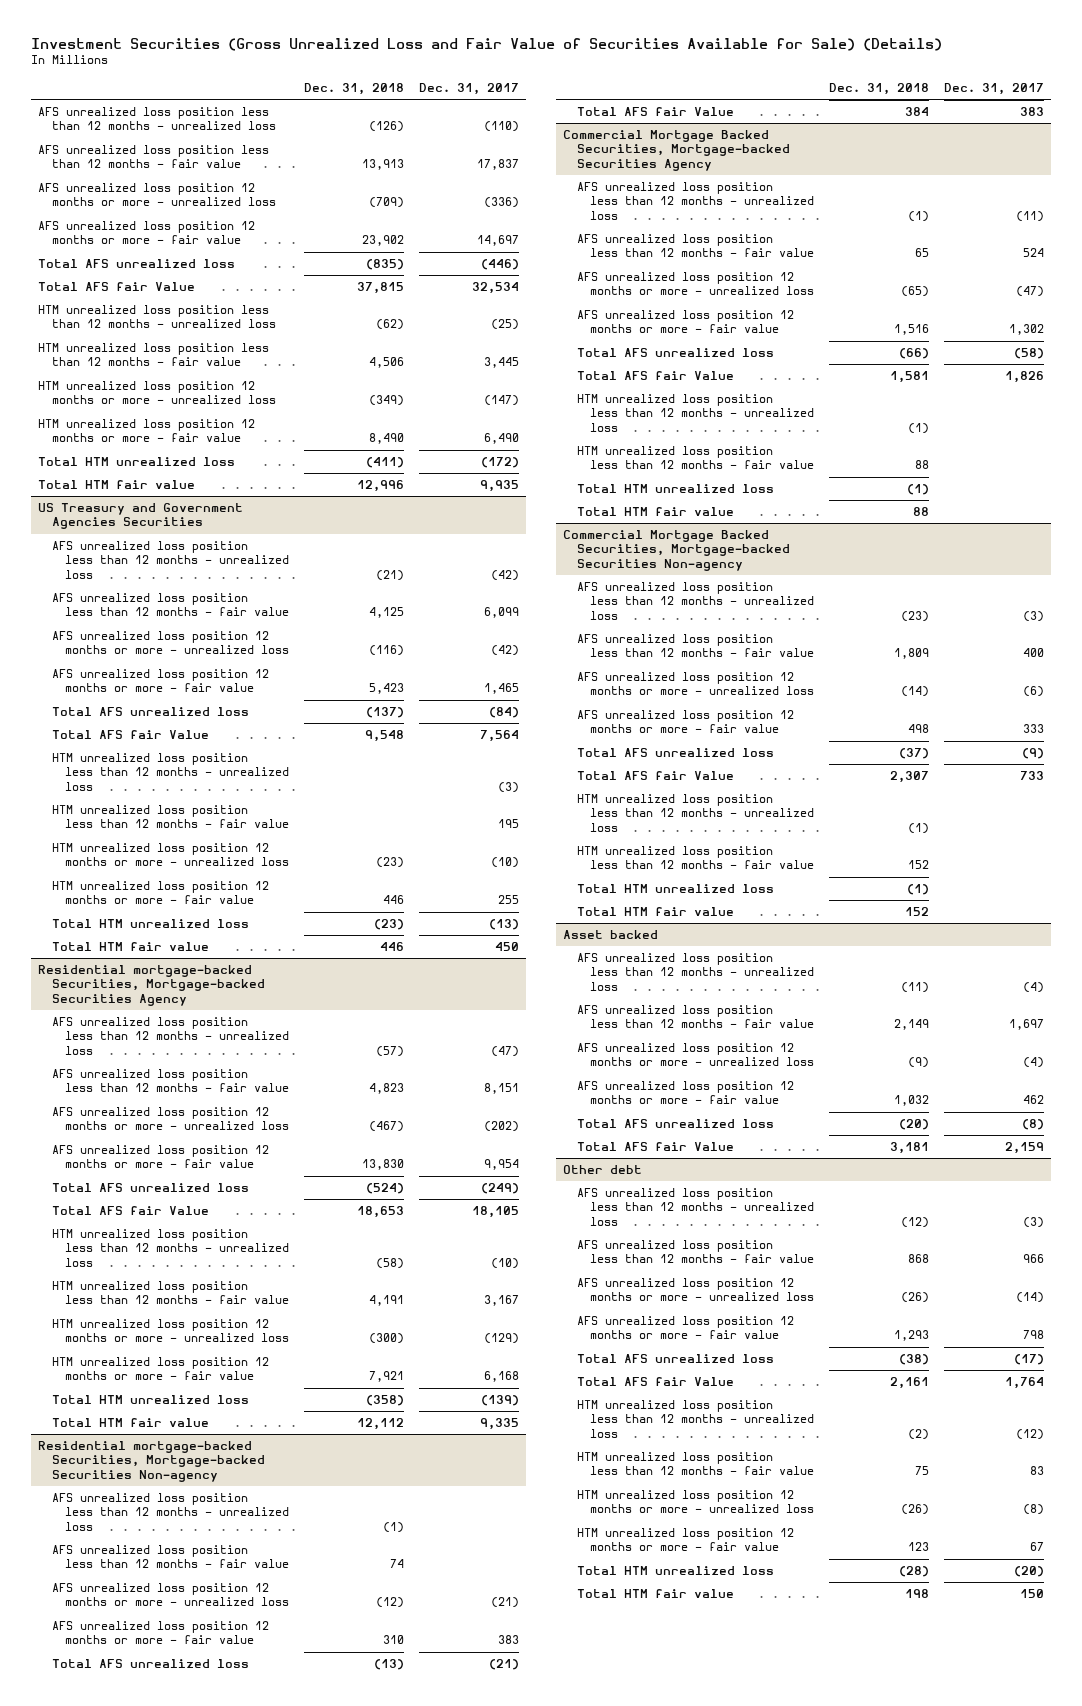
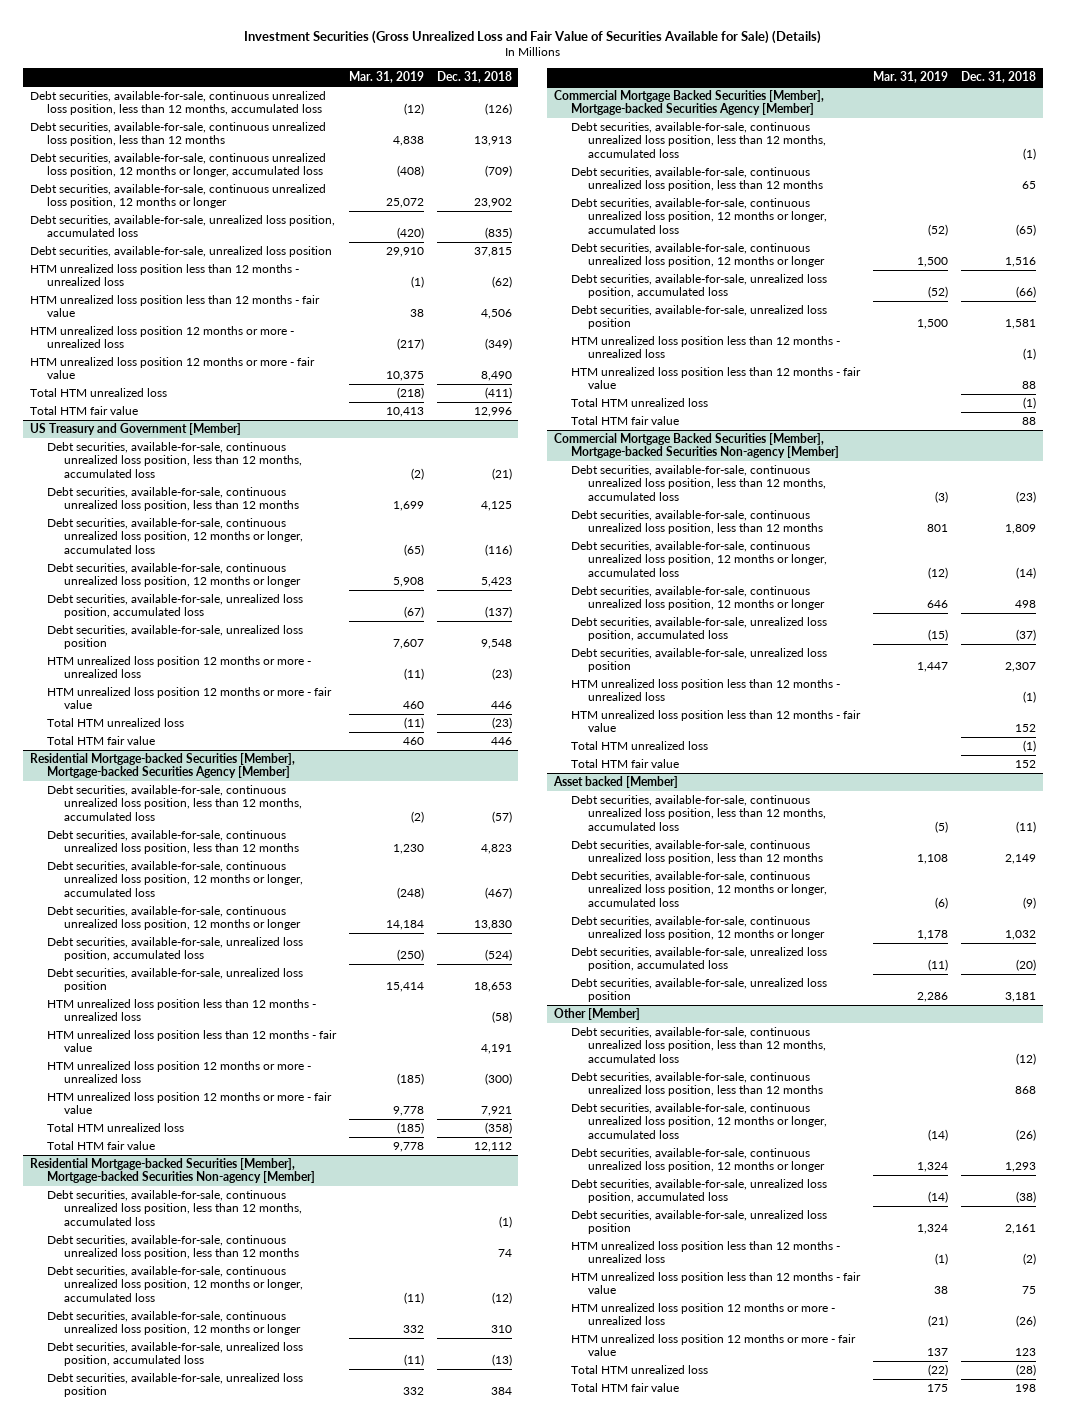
- | Dec. 31, 2018 | Dec. 31, 2017
+ | Mar. 31, 2019 | Dec. 31, 2018
- AFS unrealized loss position less than 12 months - unrealized loss | (126) | (110)
- AFS unrealized loss position less than 12 months - fair value | 13,913 | 17,837
- AFS unrealized loss position 12 months or more - unrealized loss | (709) | (336)
- AFS unrealized loss position 12 months or more - fair value | 23,902 | 14,697
- Total AFS unrealized loss | (835) | (446)
- Total AFS fair Value | 37,815 | 32,534
+ Debt securities, available-for-sale, continuous unrealized loss position, less than 12 months, accumulated loss | (12) | (126)
+ Debt securities, available-for-sale, continuous unrealized loss position, less than 12 months | 4,838 | 13,913
+ Debt securities, available-for-sale, continuous unrealized loss position, 12 months or longer, accumulated loss | (408) | (709)
+ Debt securities, available-for-sale, continuous unrealized loss position, 12 months or longer | 25,072 | 23,902
+ Debt securities, available-for-sale, unrealized loss position, accumulated loss | (420) | (835)
+ Debt securities, available-for-sale, unrealized loss position | 29,910 | 37,815
- US Treasury and Government Agencies Securities
- AFS unrealized loss position less than 12 months - unrealized loss | (21) | (42)
- AFS unrealized loss position less than 12 months - fair value | 4,125 | 6,099
- AFS unrealized loss position 12 months or more - unrealized loss | (116) | (42)
- AFS unrealized loss position 12 months or more - fair value | 5,423 | 1,465
- Total AFS unrealized loss | (137) | (84)
- Total AFS fair Value | 9,548 | 7,564
- HTM unrealized loss position less than 12 months - unrealized loss | | (3)
- HTM unrealized loss position less than 12 months - fair value | | 195
+ US Treasury and Government [Member]
+ Debt securities, available-for-sale, continuous unrealized loss position, less than 12 months, accumulated loss | (2) | (21)
+ Debt securities, available-for-sale, continuous unrealized loss position, less than 12 months | 1,699 | 4,125
+ Debt securities, available-for-sale, continuous unrealized loss position, 12 months or longer, accumulated loss | (65) | (116)
+ Debt securities, available-for-sale, continuous unrealized loss position, 12 months or longer | 5,908 | 5,423
+ Debt securities, available-for-sale, unrealized loss position, accumulated loss | (67) | (137)
+ Debt securities, available-for-sale, unrealized loss position | 7,607 | 9,548
- Residential mortgage-backed Securities, Mortgage-backed Securities Agency
- AFS unrealized loss position less than 12 months - unrealized loss | (57) | (47)
- AFS unrealized loss position less than 12 months - fair value | 4,823 | 8,151
- AFS unrealized loss position 12 months or more - unrealized loss | (467) | (202)
- AFS unrealized loss position 12 months or more - fair value | 13,830 | 9,954
- Total AFS unrealized loss | (524) | (249)
- Total AFS fair Value | 18,653 | 18,105
+ Residential Mortgage-backed Securities [Member], Mortgage-backed Securities Agency [Member]
+ Debt securities, available-for-sale, continuous unrealized loss position, less than 12 months, accumulated loss | (2) | (57)
+ Debt securities, available-for-sale, continuous unrealized loss position, less than 12 months | 1,230 | 4,823
+ Debt securities, available-for-sale, continuous unrealized loss position, 12 months or longer, accumulated loss | (248) | (467)
+ Debt securities, available-for-sale, continuous unrealized loss position, 12 months or longer | 14,184 | 13,830
+ Debt securities, available-for-sale, unrealized loss position, accumulated loss | (250) | (524)
+ Debt securities, available-for-sale, unrealized loss position | 15,414 | 18,653
- Residential mortgage-backed Securities, Mortgage-backed Securities Non-agency
- AFS unrealized loss position less than 12 months - unrealized loss | (1) |
- AFS unrealized loss position less than 12 months - fair value | 74 |
- AFS unrealized loss position 12 months or more - unrealized loss | (12) | (21)
- AFS unrealized loss position 12 months or more - fair value | 310 | 383
- Total AFS unrealized loss | (13) | (21)
- Total AFS fair Value | 384 | 383
- Commercial Mortgage Backed Securities, Mortgage-backed Securities Agency
- AFS unrealized loss position less than 12 months - unrealized loss | (1) | (11)
- AFS unrealized loss position less than 12 months - fair value | 65 | 524
- AFS unrealized loss position 12 months or more - unrealized loss | (65) | (47)
- AFS unrealized loss position 12 months or more - fair value | 1,516 | 1,302
- Total AFS unrealized loss | (66) | (58)
- Total AFS fair Value | 1,581 | 1,826
+ Residential Mortgage-backed Securities [Member], Mortgage-backed Securities Non-agency [Member]
+ Debt securities, available-for-sale, continuous unrealized loss position, less than 12 months, accumulated loss | | (1)
+ Debt securities, available-for-sale, continuous unrealized loss position, less than 12 months | | 74
+ Debt securities, available-for-sale, continuous unrealized loss position, 12 months or longer, accumulated loss | (11) | (12)
+ Debt securities, available-for-sale, continuous unrealized loss position, 12 months or longer | 332 | 310
+ Debt securities, available-for-sale, unrealized loss position, accumulated loss | (11) | (13)
+ Debt securities, available-for-sale, unrealized loss position | 332 | 384
+ Commercial Mortgage Backed Securities [Member], Mortgage-backed Securities Agency [Member]
+ Debt securities, available-for-sale, continuous unrealized loss position, less than 12 months, accumulated loss | | (1)
+ Debt securities, available-for-sale, continuous unrealized loss position, less than 12 months | | 65
+ Debt securities, available-for-sale, continuous unrealized loss position, 12 months or longer, accumulated loss | (52) | (65)
+ Debt securities, available-for-sale, continuous unrealized loss position, 12 months or longer | 1,500 | 1,516
+ Debt securities, available-for-sale, unrealized loss position, accumulated loss | (52) | (66)
+ Debt securities, available-for-sale, unrealized loss position | 1,500 | 1,581
- Commercial Mortgage Backed Securities, Mortgage-backed Securities Non-agency
- AFS unrealized loss position less than 12 months - unrealized loss | (23) | (3)
- AFS unrealized loss position less than 12 months - fair value | 1,809 | 400
- AFS unrealized loss position 12 months or more - unrealized loss | (14) | (6)
- AFS unrealized loss position 12 months or more - fair value | 498 | 333
- Total AFS unrealized loss | (37) | (9)
- Total AFS fair Value | 2,307 | 733
+ Commercial Mortgage Backed Securities [Member], Mortgage-backed Securities Non-agency [Member]
+ Debt securities, available-for-sale, continuous unrealized loss position, less than 12 months, accumulated loss | (3) | (23)
+ Debt securities, available-for-sale, continuous unrealized loss position, less than 12 months | 801 | 1,809
+ Debt securities, available-for-sale, continuous unrealized loss position, 12 months or longer, accumulated loss | (12) | (14)
+ Debt securities, available-for-sale, continuous unrealized loss position, 12 months or longer | 646 | 498
+ Debt securities, available-for-sale, unrealized loss position, accumulated loss | (15) | (37)
+ Debt securities, available-for-sale, unrealized loss position | 1,447 | 2,307
- Asset backed
- AFS unrealized loss position less than 12 months - unrealized loss | (11) | (4)
- AFS unrealized loss position less than 12 months - fair value | 2,149 | 1,697
- AFS unrealized loss position 12 months or more - unrealized loss | (9) | (4)
- AFS unrealized loss position 12 months or more - fair value | 1,032 | 462
- Total AFS unrealized loss | (20) | (8)
- Total AFS fair Value | 3,181 | 2,159
- Other debt
- AFS unrealized loss position less than 12 months - unrealized loss | (12) | (3)
- AFS unrealized loss position less than 12 months - fair value | 868 | 966
- AFS unrealized loss position 12 months or more - unrealized loss | (26) | (14)
- AFS unrealized loss position 12 months or more - fair value | 1,293 | 798
- Total AFS unrealized loss | (38) | (17)
- Total AFS fair Value | 2,161 | 1,764
+ Asset backed [Member]
+ Debt securities, available-for-sale, continuous unrealized loss position, less than 12 months, accumulated loss | (5) | (11)
+ Debt securities, available-for-sale, continuous unrealized loss position, less than 12 months | 1,108 | 2,149
+ Debt securities, available-for-sale, continuous unrealized loss position, 12 months or longer, accumulated loss | (6) | (9)
+ Debt securities, available-for-sale, continuous unrealized loss position, 12 months or longer | 1,178 | 1,032
+ Debt securities, available-for-sale, unrealized loss position, accumulated loss | (11) | (20)
+ Debt securities, available-for-sale, unrealized loss position | 2,286 | 3,181
+ Other [Member]
+ Debt securities, available-for-sale, continuous unrealized loss position, less than 12 months, accumulated loss | | (12)
+ Debt securities, available-for-sale, continuous unrealized loss position, less than 12 months | | 868
+ Debt securities, available-for-sale, continuous unrealized loss position, 12 months or longer, accumulated loss | (14) | (26)
+ Debt securities, available-for-sale, continuous unrealized loss position, 12 months or longer | 1,324 | 1,293
+ Debt securities, available-for-sale, unrealized loss position, accumulated loss | (14) | (38)
+ Debt securities, available-for-sale, unrealized loss position | 1,324 | 2,161

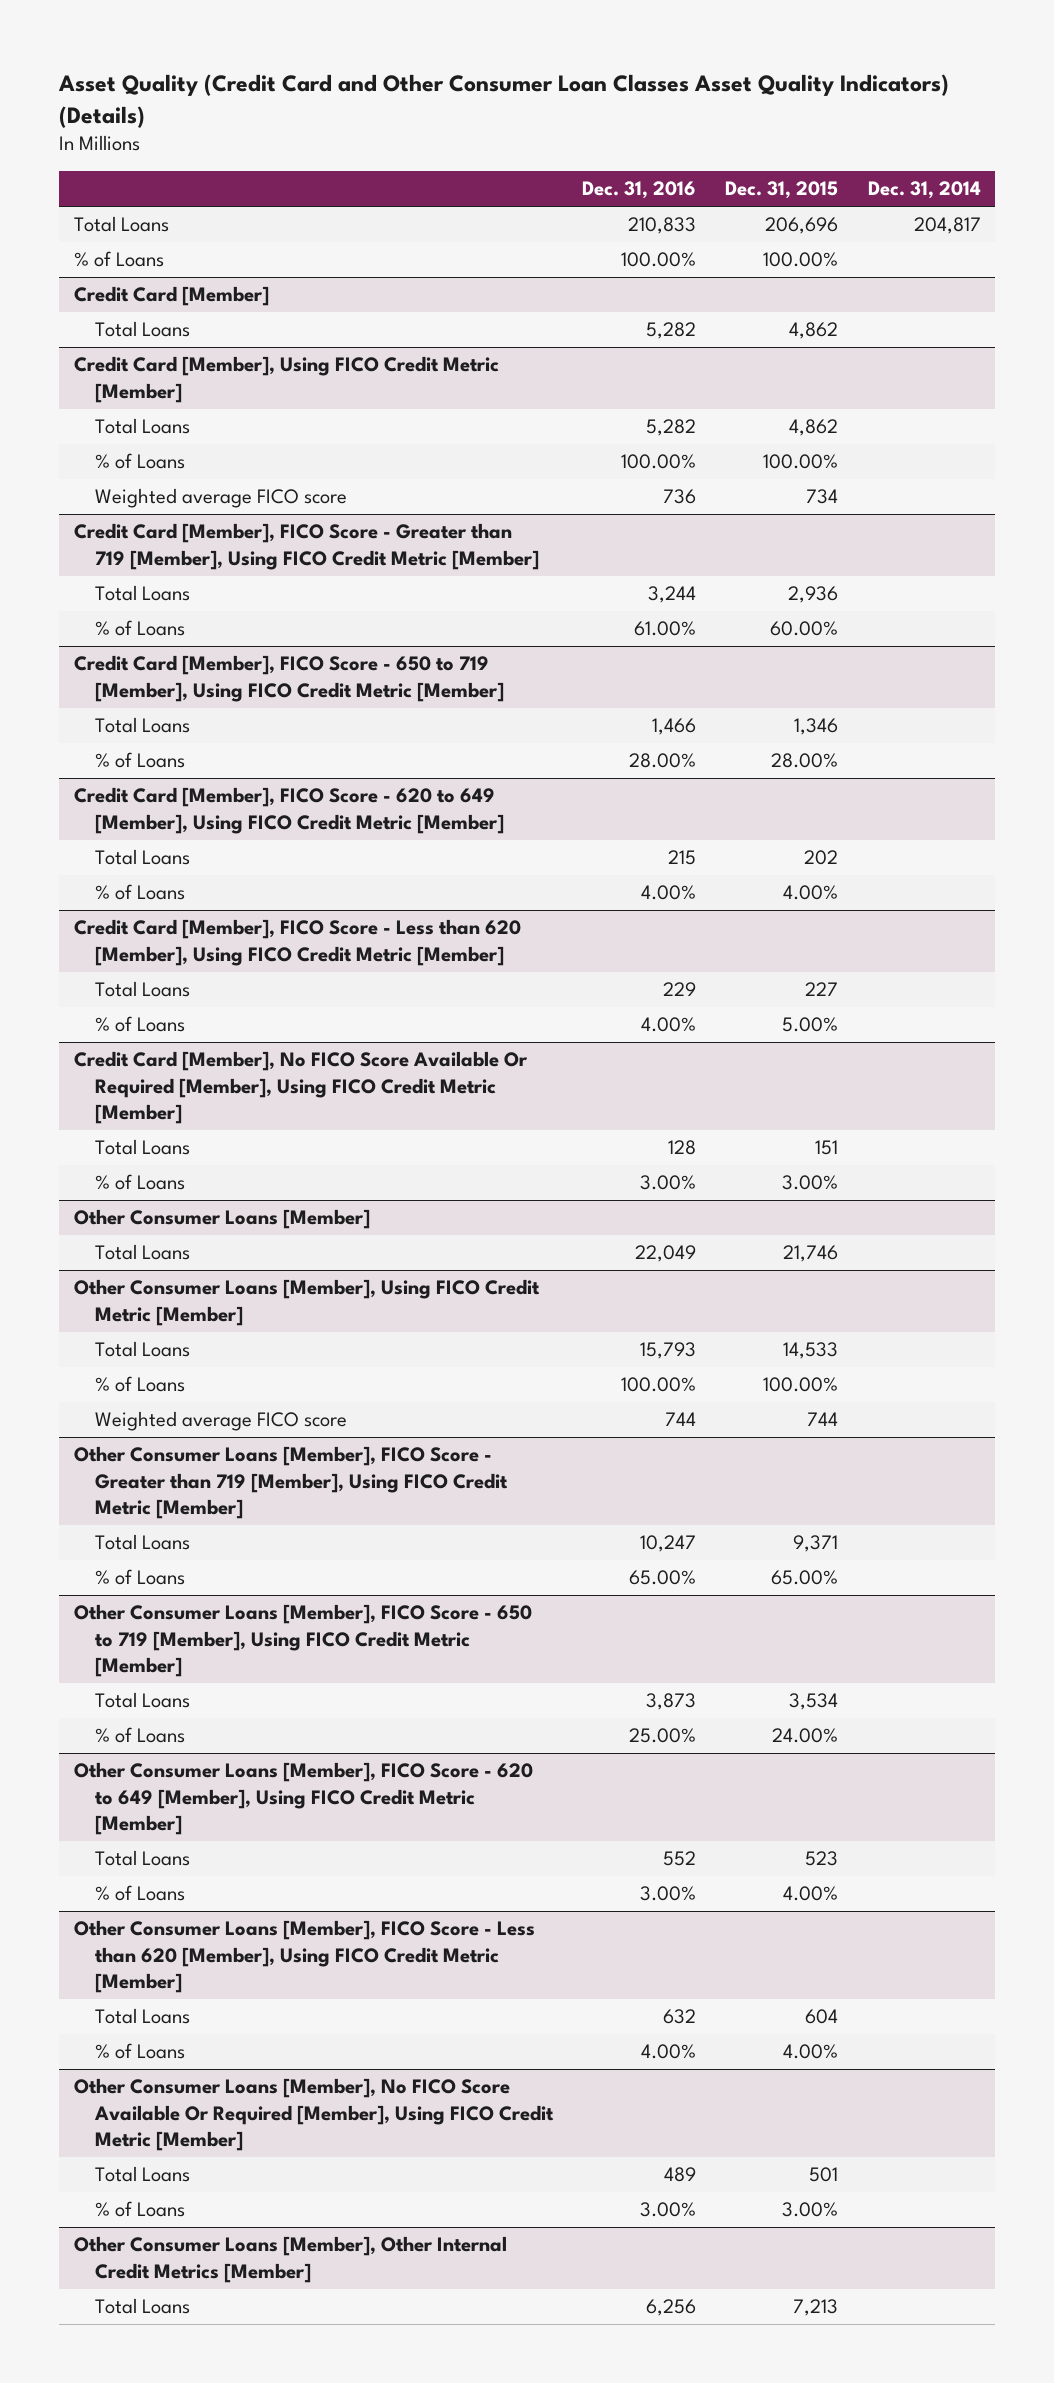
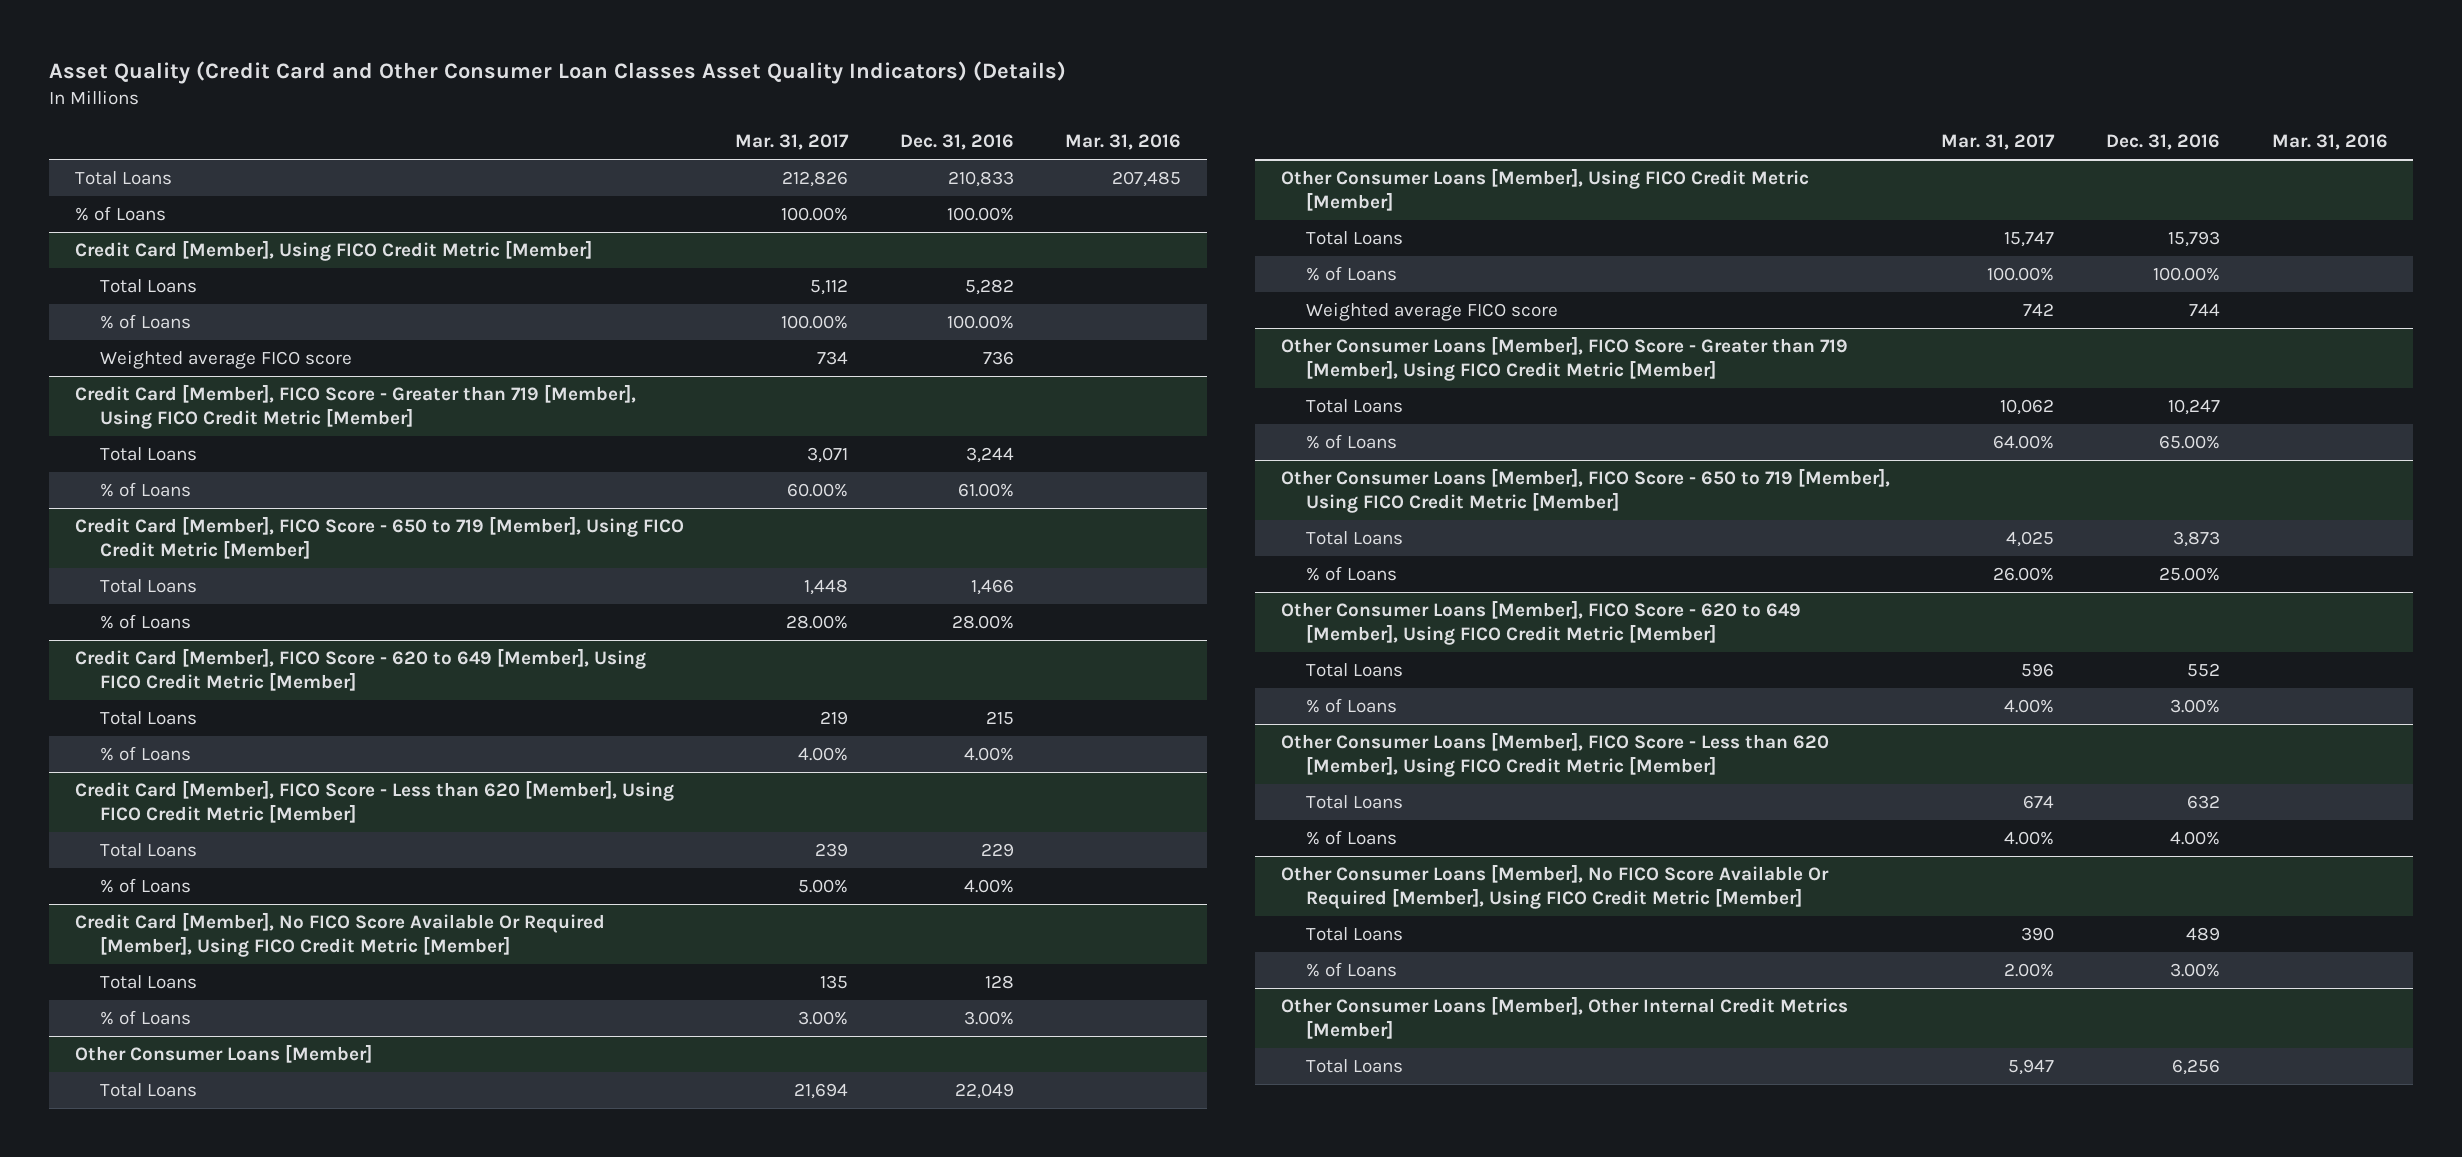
- | Dec. 31, 2016 | Dec. 31, 2015 | Dec. 31, 2014
+ | Mar. 31, 2017 | Dec. 31, 2016 | Mar. 31, 2016
- Credit Card [Member]
- Total Loans | 5,282 | 4,862 |

